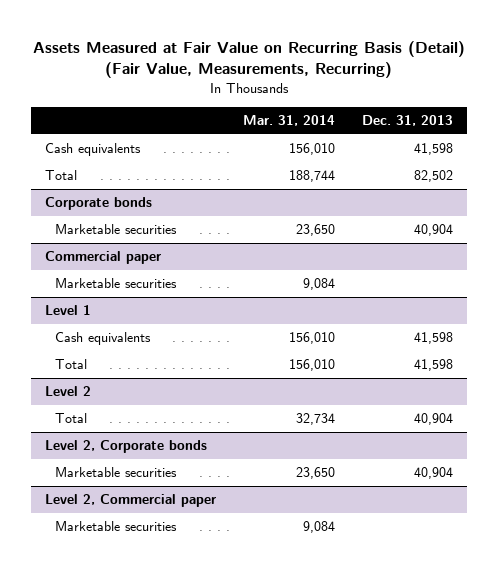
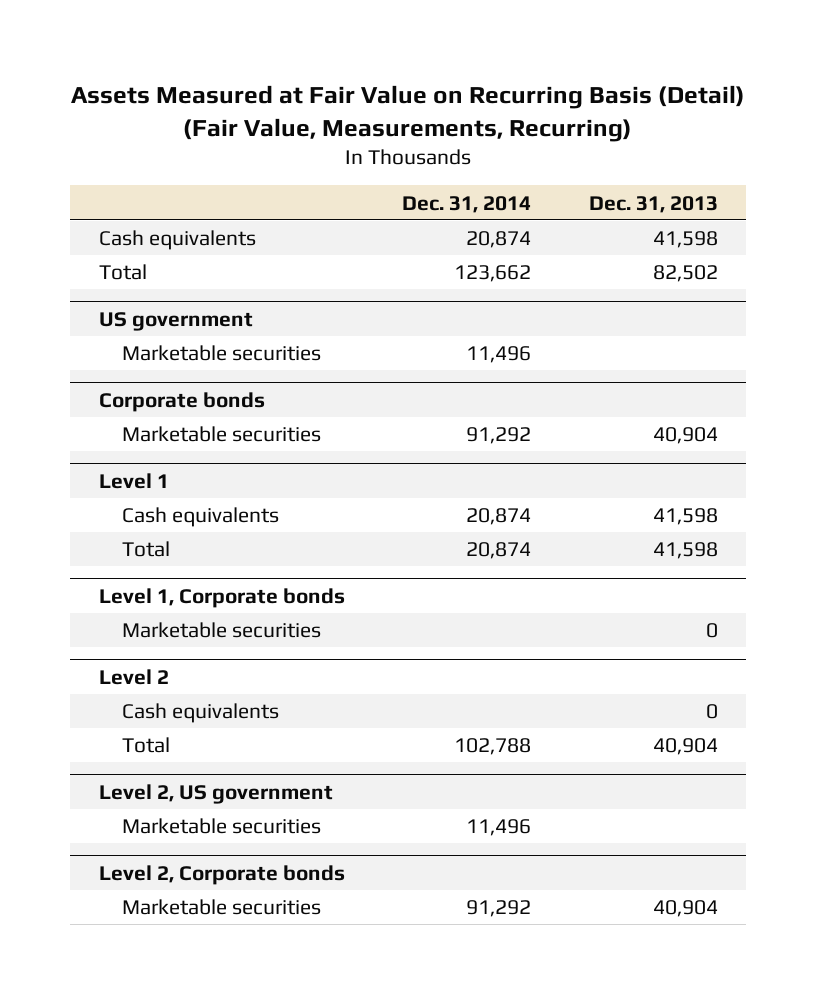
- | Mar. 31, 2014 | Dec. 31, 2013
+ | Dec. 31, 2014 | Dec. 31, 2013
+ US government
+ Marketable securities | 11,496 |
- Commercial paper
- Marketable securities | 9,084 |
+ Level 1, Corporate bonds
+ Marketable securities | | 0
@ Level 2
+ Cash equivalents | | 0
+ Level 2, US government
+ Marketable securities | 11,496 |
- Level 2, Commercial paper
- Marketable securities | 9,084 |

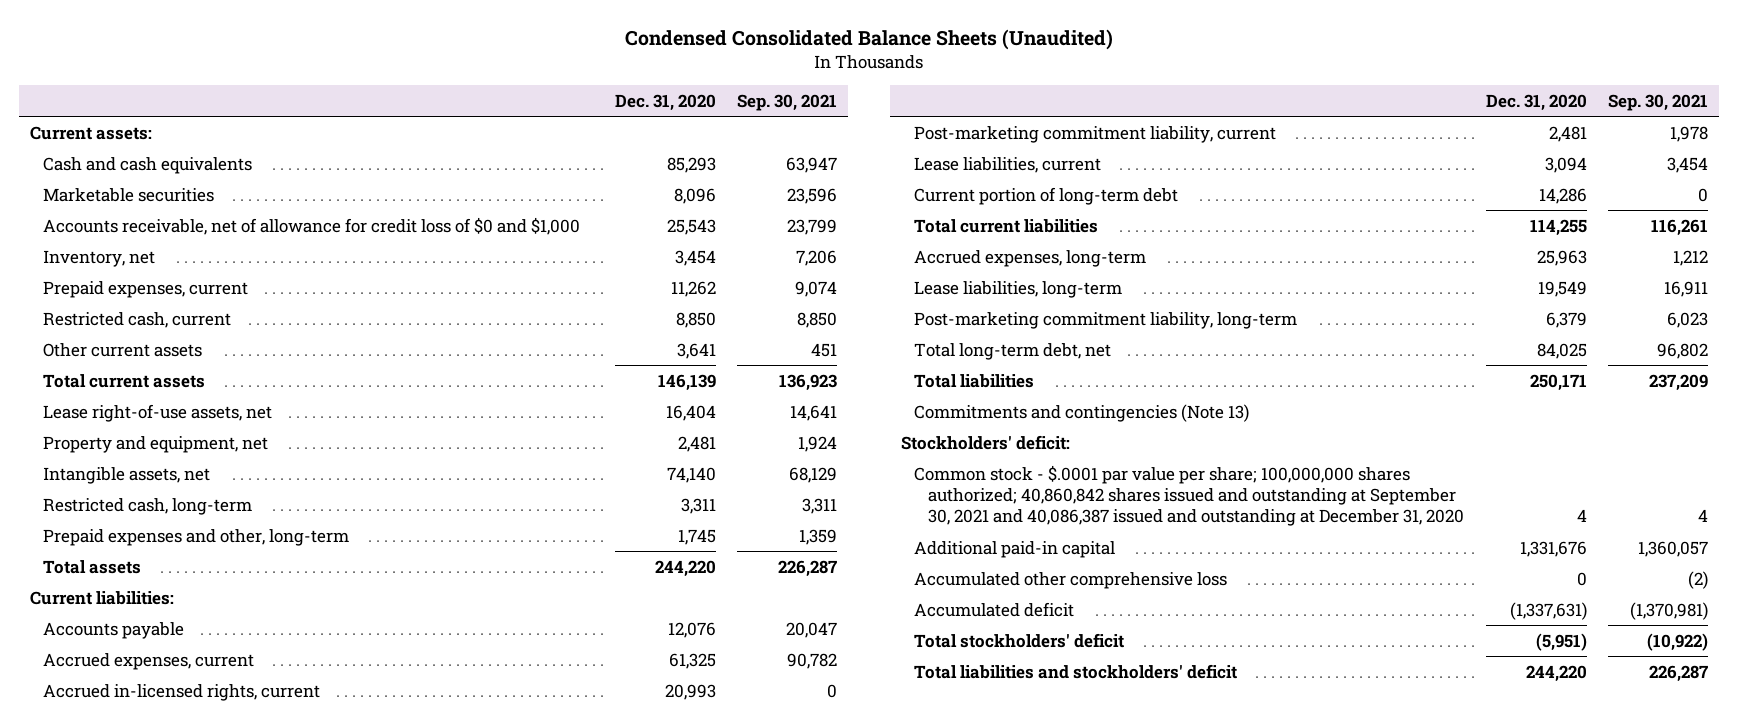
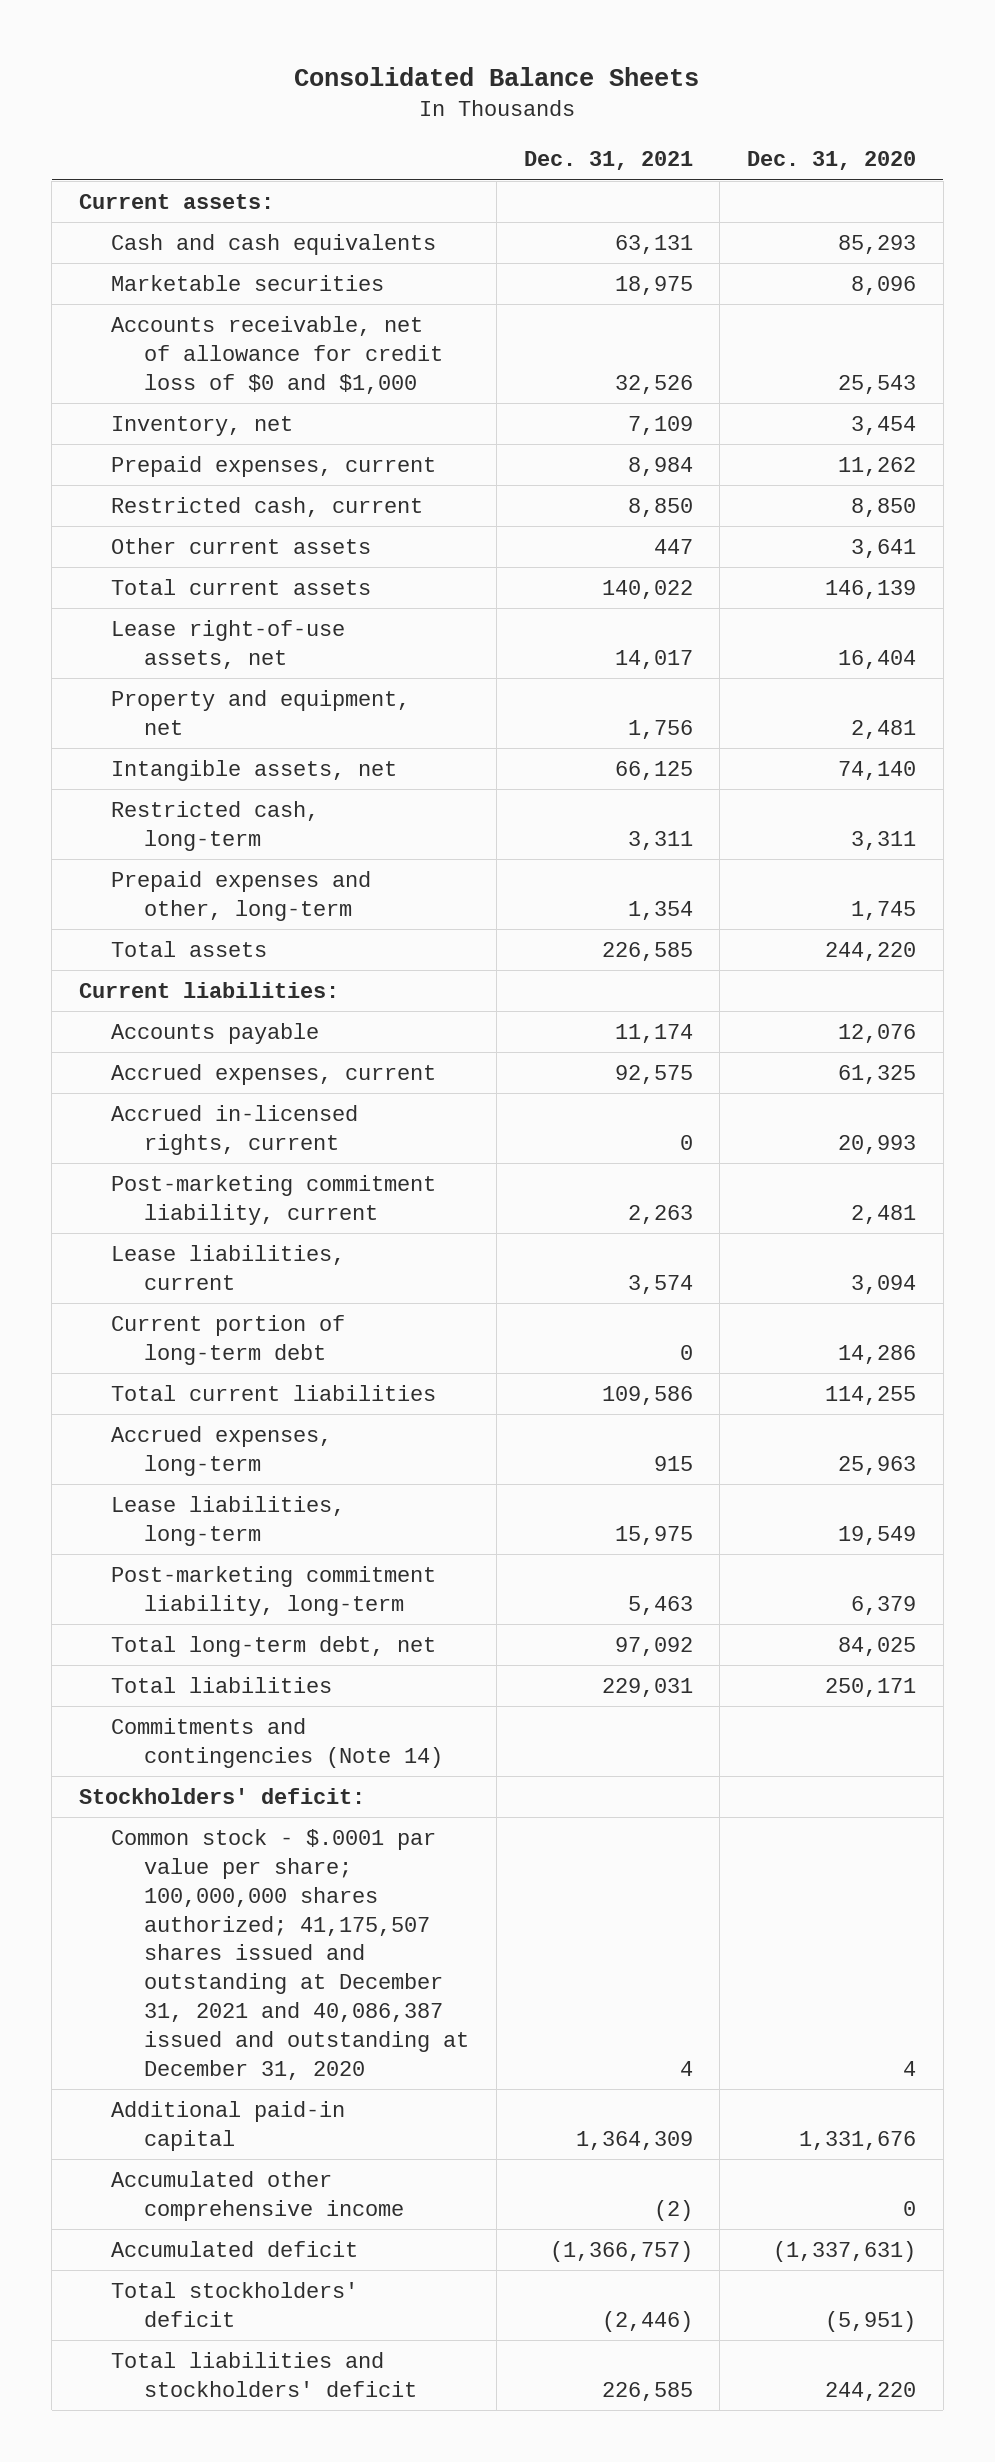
- Condensed Consolidated Balance Sheets (Unaudited)
+ Consolidated Balance Sheets
- | Dec. 31, 2020 | Sep. 30, 2021
+ | Dec. 31, 2021 | Dec. 31, 2020
- Commitments and contingencies (Note 13)
+ Commitments and contingencies (Note 14)
- Common stock - $.0001 par value per share; 100,000,000 shares authorized; 40,860,842 shares issued and outstanding at September 30, 2021 and 40,086,387 issued and outstanding at December 31, 2020 | 4 | 4
+ Common stock - $.0001 par value per share; 100,000,000 shares authorized; 41,175,507 shares issued and outstanding at December 31, 2021 and 40,086,387 issued and outstanding at December 31, 2020 | 4 | 4
- Accumulated other comprehensive loss | 0 | (2)
+ Accumulated other comprehensive income | (2) | 0

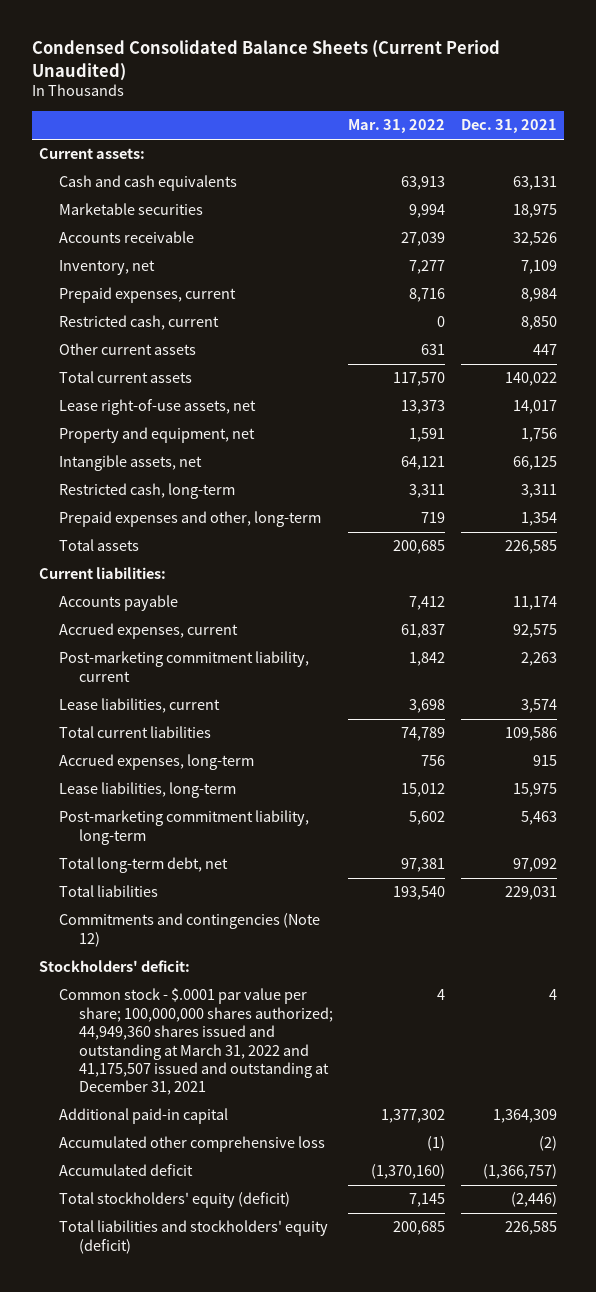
- Consolidated Balance Sheets
+ Condensed Consolidated Balance Sheets (Current Period Unaudited)
- | Dec. 31, 2021 | Dec. 31, 2020
+ | Mar. 31, 2022 | Dec. 31, 2021
- Accounts receivable, net of allowance for credit loss of $0 and $1,000 | 32,526 | 25,543
+ Accounts receivable | 27,039 | 32,526
- Accrued in-licensed rights, current | 0 | 20,993
- Current portion of long-term debt | 0 | 14,286
- Commitments and contingencies (Note 14)
+ Commitments and contingencies (Note 12)
- Common stock - $.0001 par value per share; 100,000,000 shares authorized; 41,175,507 shares issued and outstanding at December 31, 2021 and 40,086,387 issued and outstanding at December 31, 2020 | 4 | 4
+ Common stock - $.0001 par value per share; 100,000,000 shares authorized; 44,949,360 shares issued and outstanding at March 31, 2022 and 41,175,507 issued and outstanding at December 31, 2021 | 4 | 4
- Accumulated other comprehensive income | (2) | 0
+ Accumulated other comprehensive loss | (1) | (2)
- Total stockholders' deficit | (2,446) | (5,951)
- Total liabilities and stockholders' deficit | 226,585 | 244,220
+ Total stockholders' equity (deficit) | 7,145 | (2,446)
+ Total liabilities and stockholders' equity (deficit) | 200,685 | 226,585

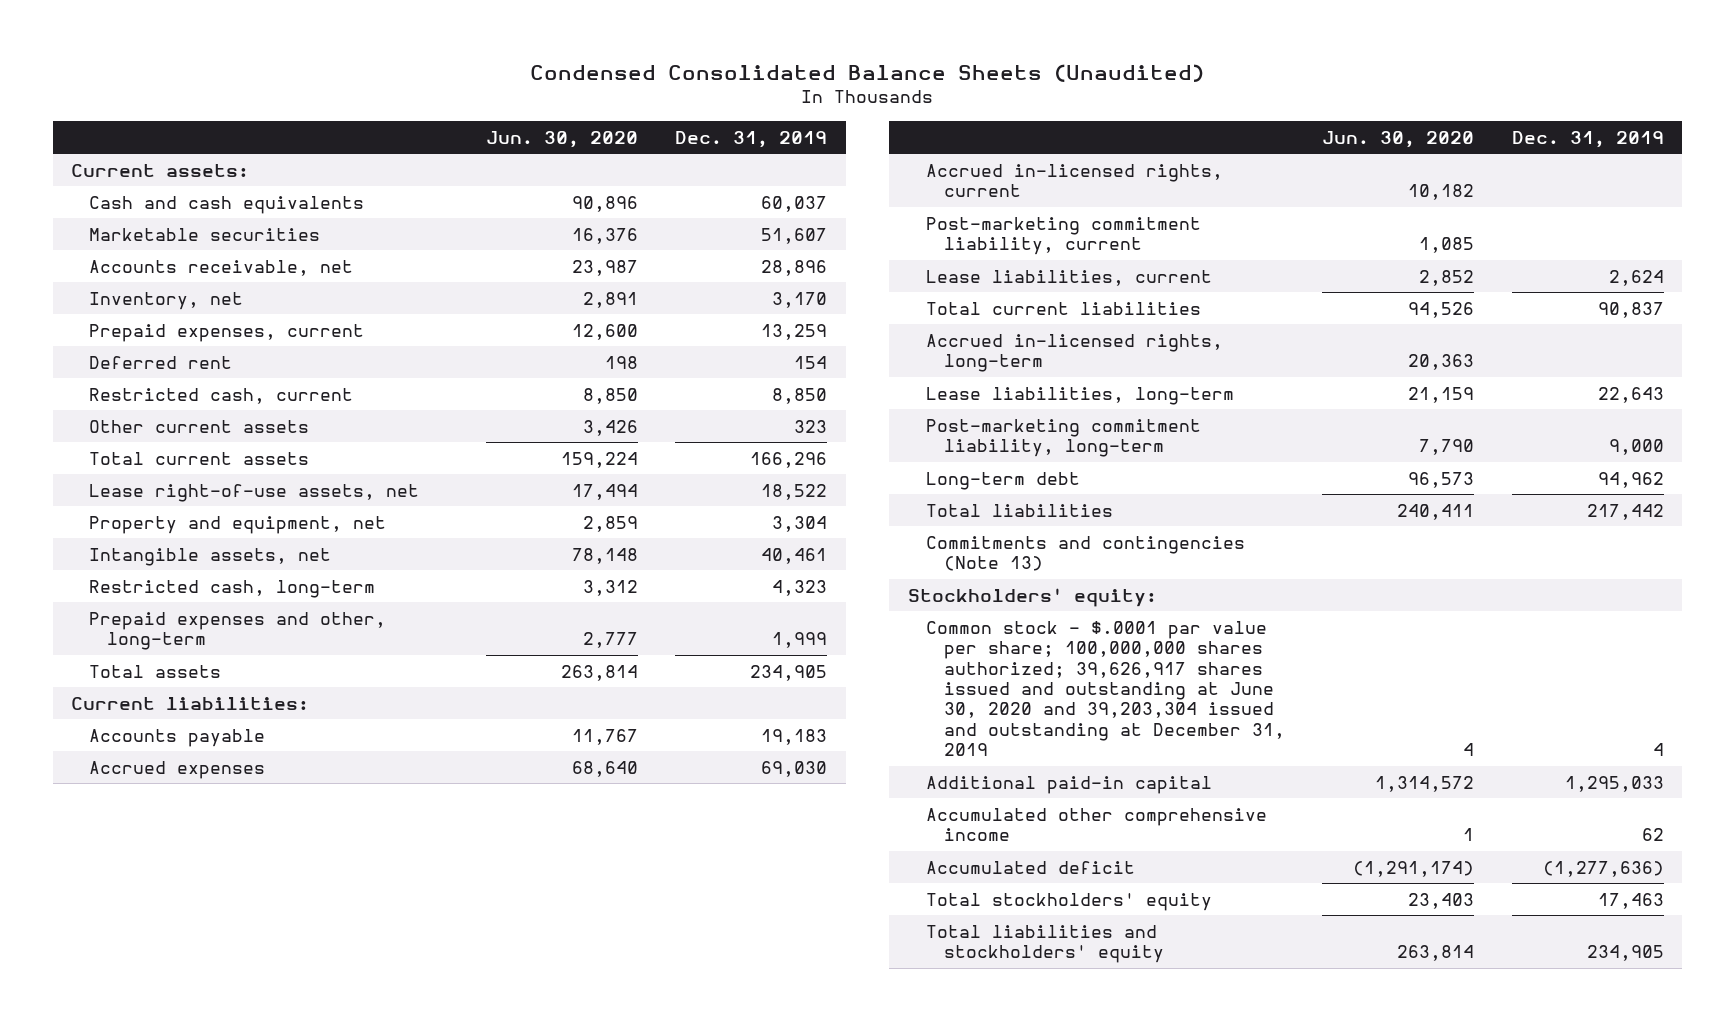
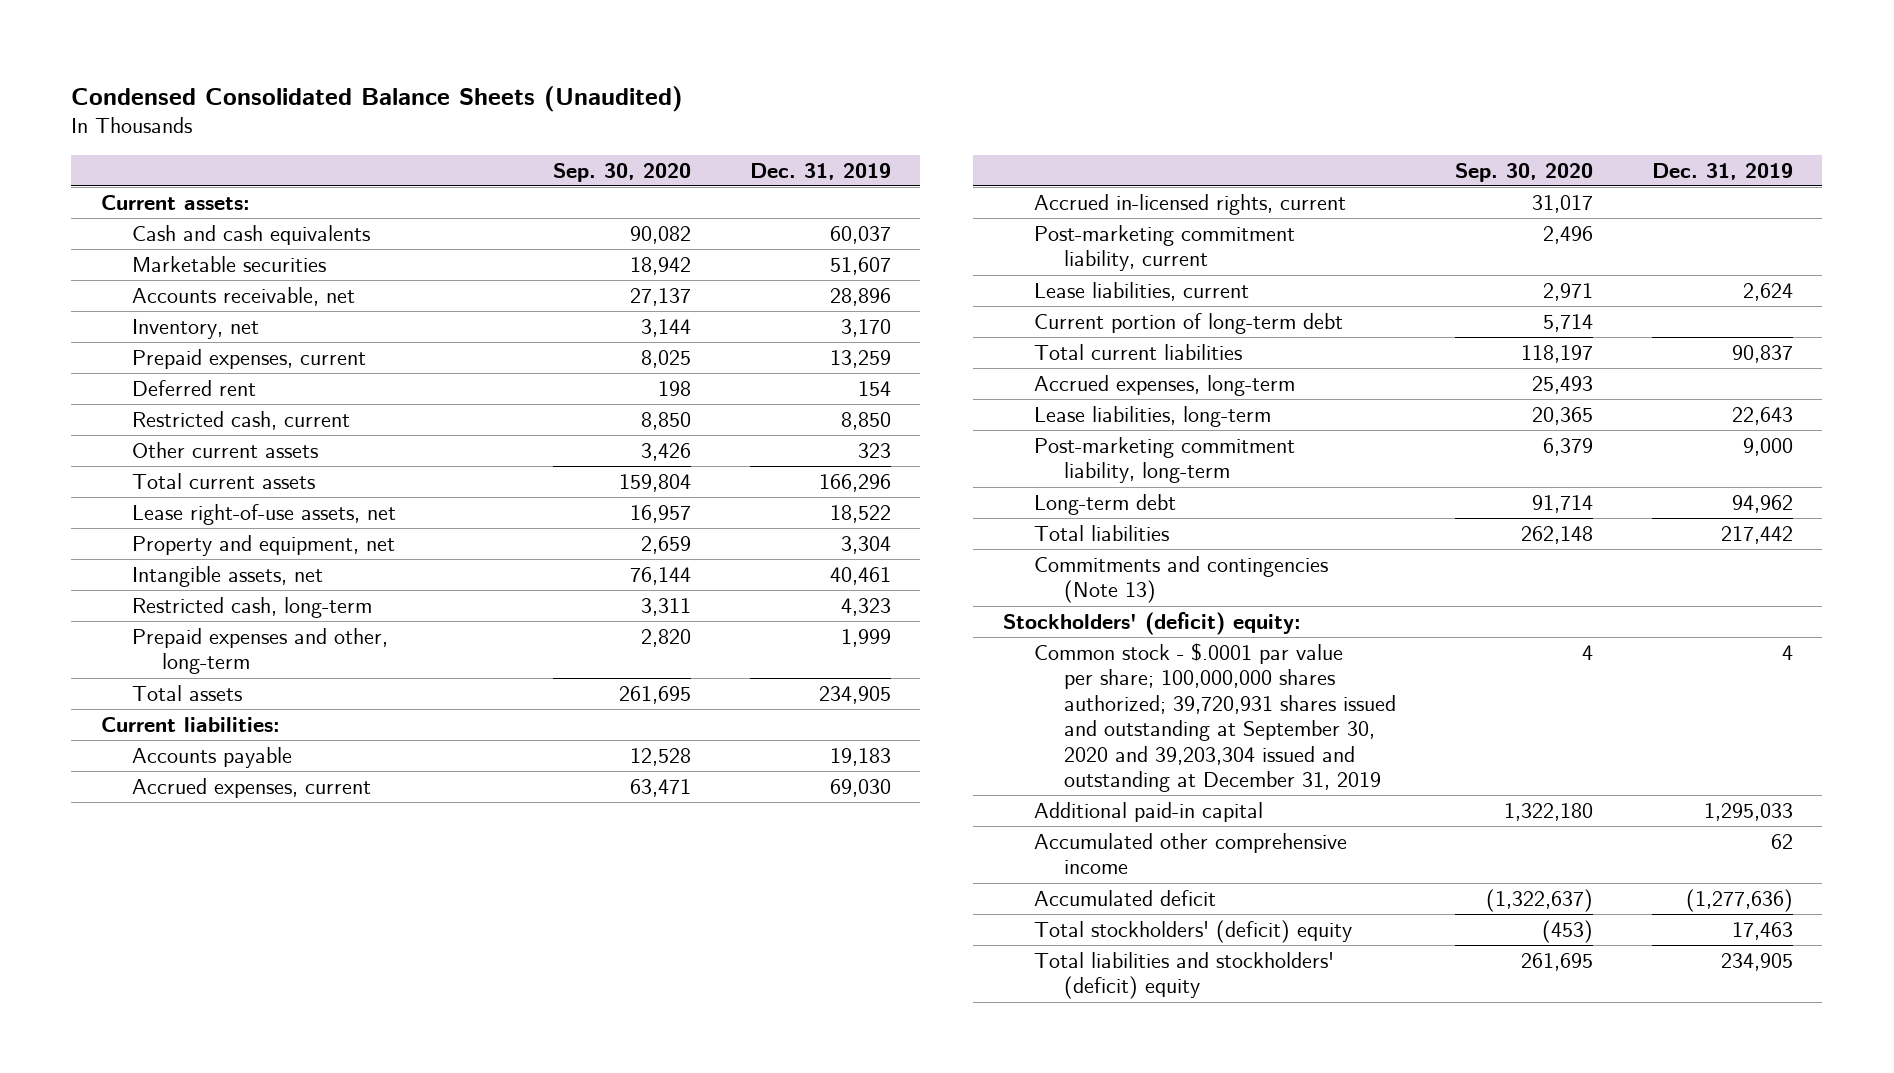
- | Jun. 30, 2020 | Dec. 31, 2019
+ | Sep. 30, 2020 | Dec. 31, 2019
- Accrued expenses | 68,640 | 69,030
+ Accrued expenses, current | 63,471 | 69,030
+ Current portion of long-term debt | 5,714 |
- Accrued in-licensed rights, long-term | 20,363 |
+ Accrued expenses, long-term | 25,493 |
- Stockholders' equity:
- Common stock - $.0001 par value per share; 100,000,000 shares authorized; 39,626,917 shares issued and outstanding at June 30, 2020 and 39,203,304 issued and outstanding at December 31, 2019 | 4 | 4
+ Stockholders' (deficit) equity:
+ Common stock - $.0001 par value per share; 100,000,000 shares authorized; 39,720,931 shares issued and outstanding at September 30, 2020 and 39,203,304 issued and outstanding at December 31, 2019 | 4 | 4
- Total stockholders' equity | 23,403 | 17,463
- Total liabilities and stockholders' equity | 263,814 | 234,905
+ Total stockholders' (deficit) equity | (453) | 17,463
+ Total liabilities and stockholders' (deficit) equity | 261,695 | 234,905

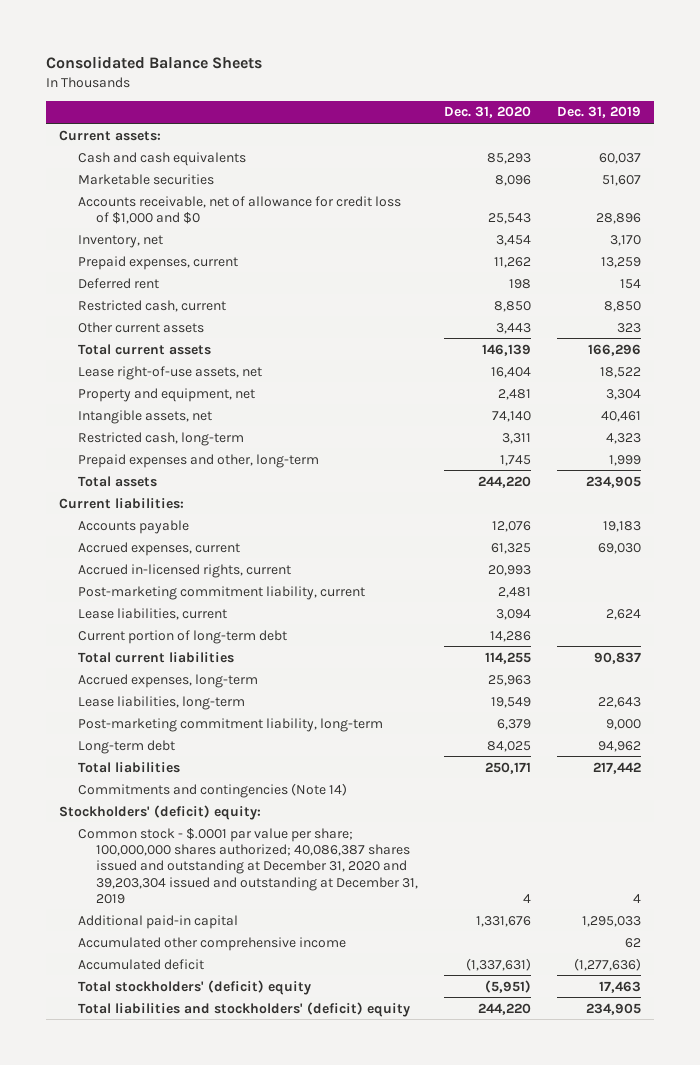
- Condensed Consolidated Balance Sheets (Unaudited)
+ Consolidated Balance Sheets
- | Sep. 30, 2020 | Dec. 31, 2019
+ | Dec. 31, 2020 | Dec. 31, 2019
- Accounts receivable, net | 27,137 | 28,896
+ Accounts receivable, net of allowance for credit loss of $1,000 and $0 | 25,543 | 28,896
- Commitments and contingencies (Note 13)
+ Commitments and contingencies (Note 14)
- Common stock - $.0001 par value per share; 100,000,000 shares authorized; 39,720,931 shares issued and outstanding at September 30, 2020 and 39,203,304 issued and outstanding at December 31, 2019 | 4 | 4
+ Common stock - $.0001 par value per share; 100,000,000 shares authorized; 40,086,387 shares issued and outstanding at December 31, 2020 and 39,203,304 issued and outstanding at December 31, 2019 | 4 | 4

